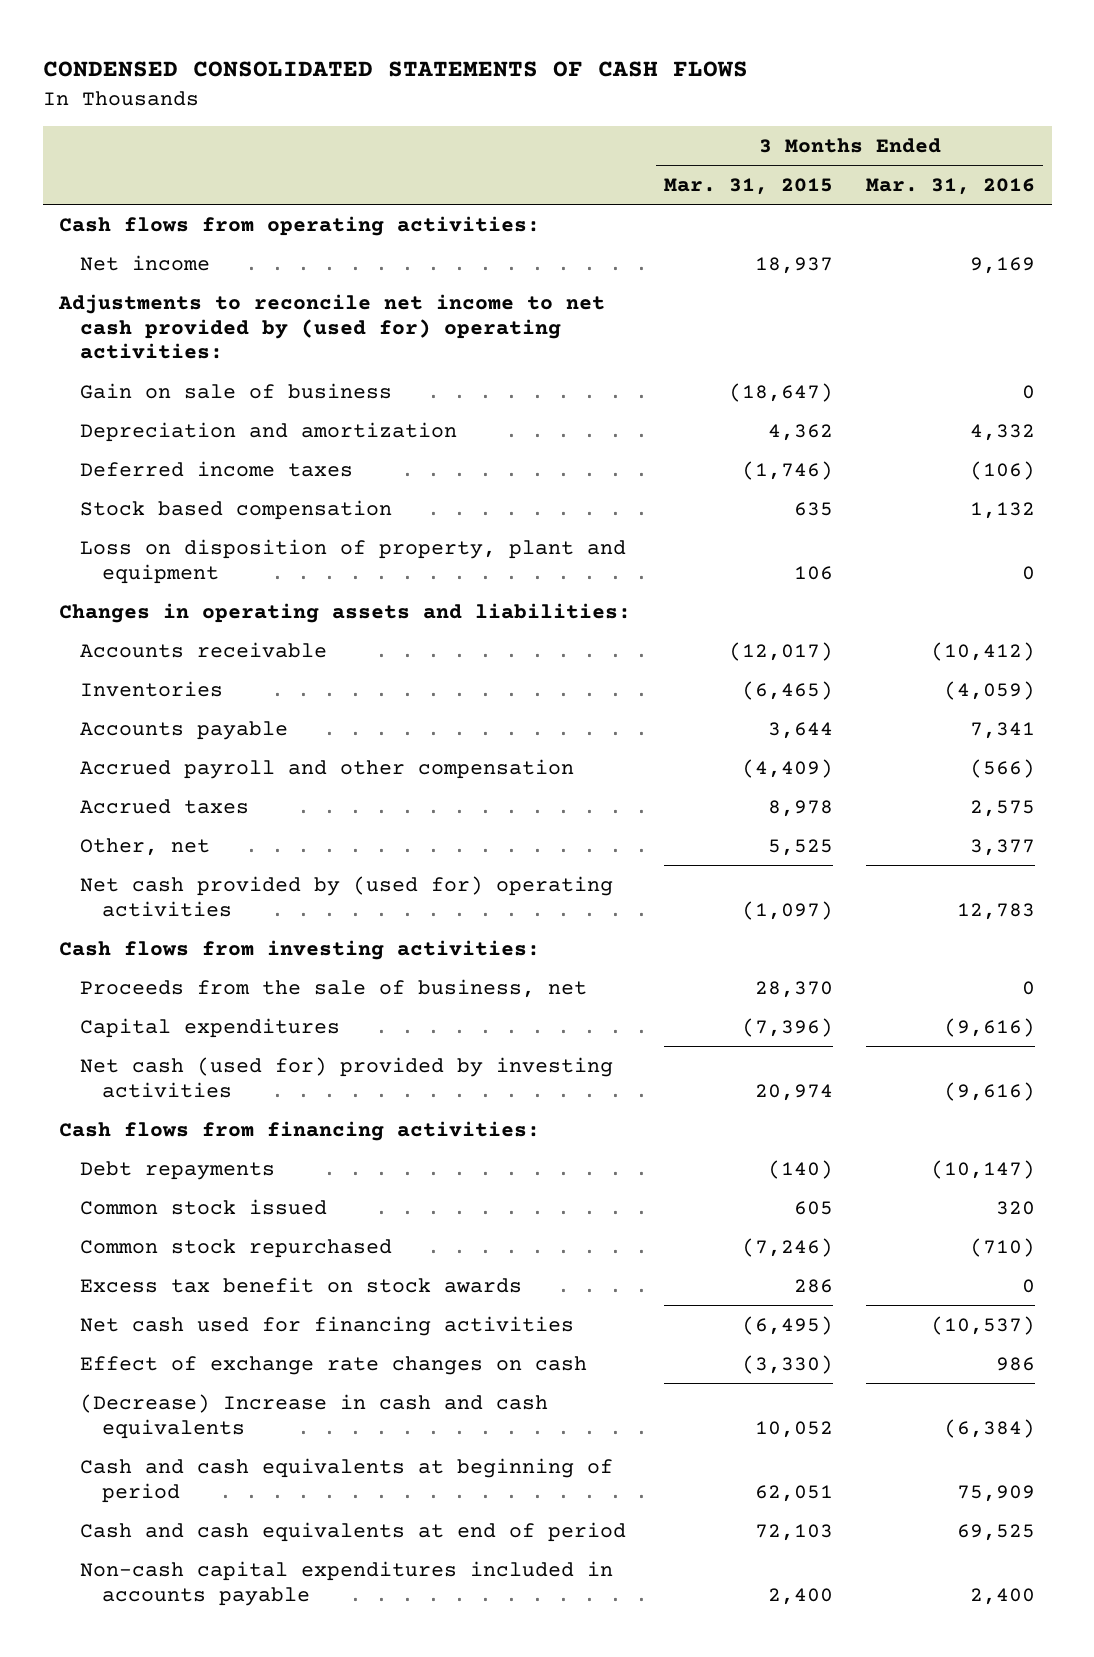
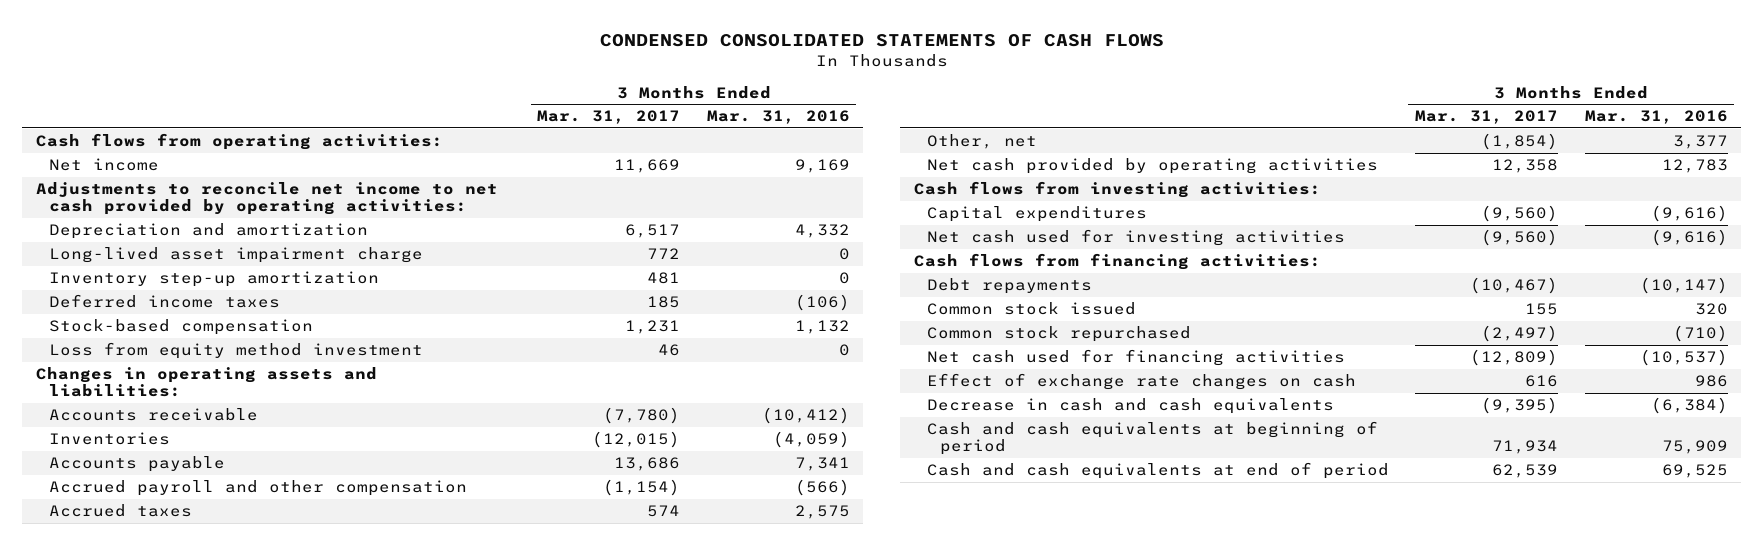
- | 3 Months Ended Mar. 31, 2015 | 3 Months Ended Mar. 31, 2016
+ | 3 Months Ended Mar. 31, 2017 | 3 Months Ended Mar. 31, 2016
- Adjustments to reconcile net income to net cash provided by (used for) operating activities:
- Gain on sale of business | (18,647) | 0
+ Adjustments to reconcile net income to net cash provided by operating activities:
+ Long-lived asset impairment charge | 772 | 0
+ Inventory step-up amortization | 481 | 0
- Stock based compensation | 635 | 1,132
- Loss on disposition of property, plant and equipment | 106 | 0
+ Stock-based compensation | 1,231 | 1,132
+ Loss from equity method investment | 46 | 0
- Net cash provided by (used for) operating activities | (1,097) | 12,783
+ Net cash provided by operating activities | 12,358 | 12,783
- Proceeds from the sale of business, net | 28,370 | 0
- Net cash (used for) provided by investing activities | 20,974 | (9,616)
+ Net cash used for investing activities | (9,560) | (9,616)
- Excess tax benefit on stock awards | 286 | 0
- (Decrease) Increase in cash and cash equivalents | 10,052 | (6,384)
+ Decrease in cash and cash equivalents | (9,395) | (6,384)
- Non-cash capital expenditures included in accounts payable | 2,400 | 2,400

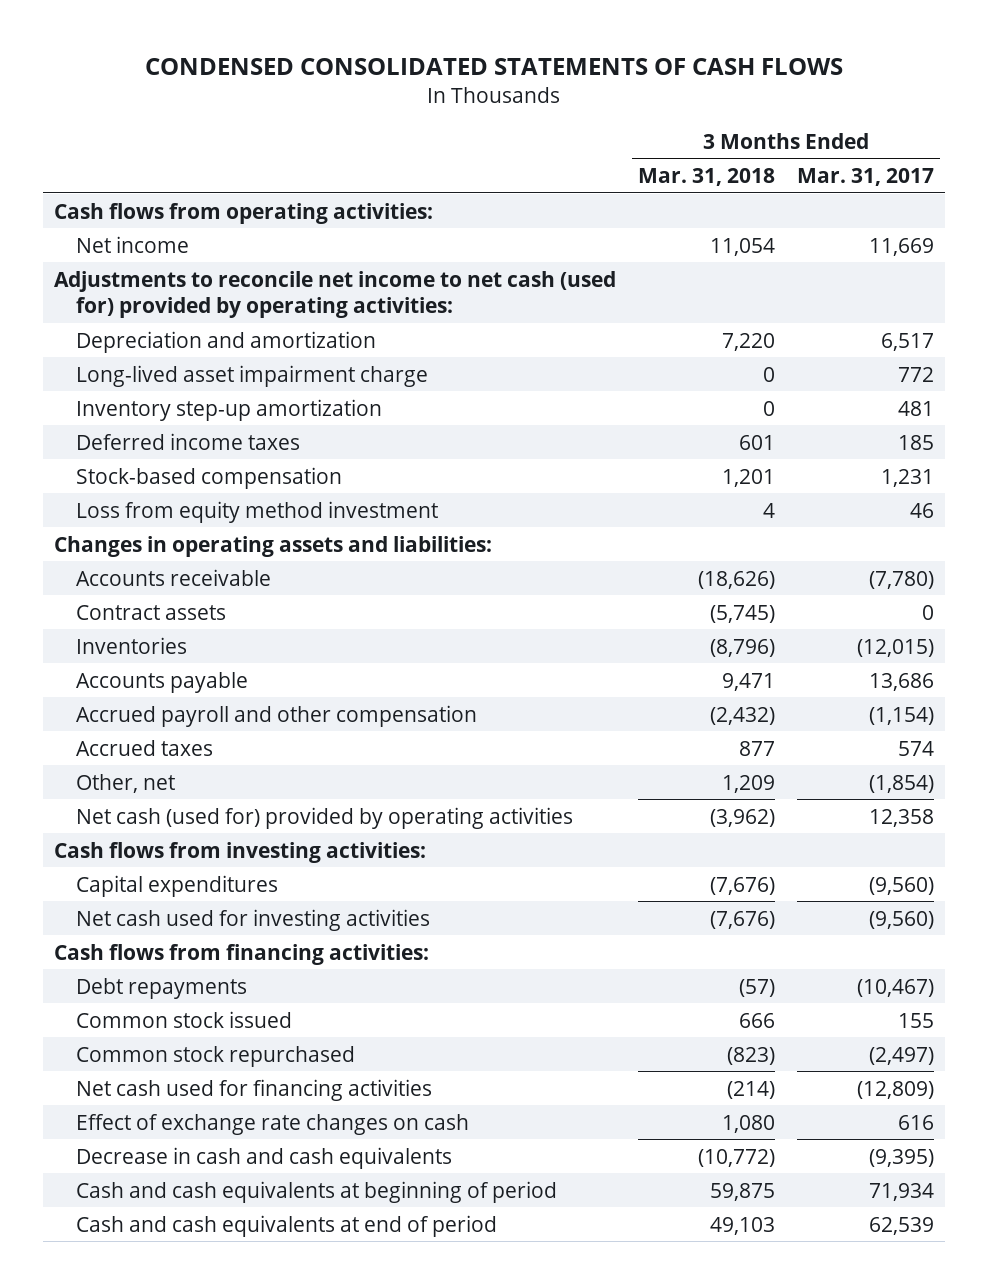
- | 3 Months Ended Mar. 31, 2017 | 3 Months Ended Mar. 31, 2016
+ | 3 Months Ended Mar. 31, 2018 | 3 Months Ended Mar. 31, 2017
- Adjustments to reconcile net income to net cash provided by operating activities:
+ Adjustments to reconcile net income to net cash (used for) provided by operating activities:
+ Contract assets | (5,745) | 0
- Net cash provided by operating activities | 12,358 | 12,783
+ Net cash (used for) provided by operating activities | (3,962) | 12,358

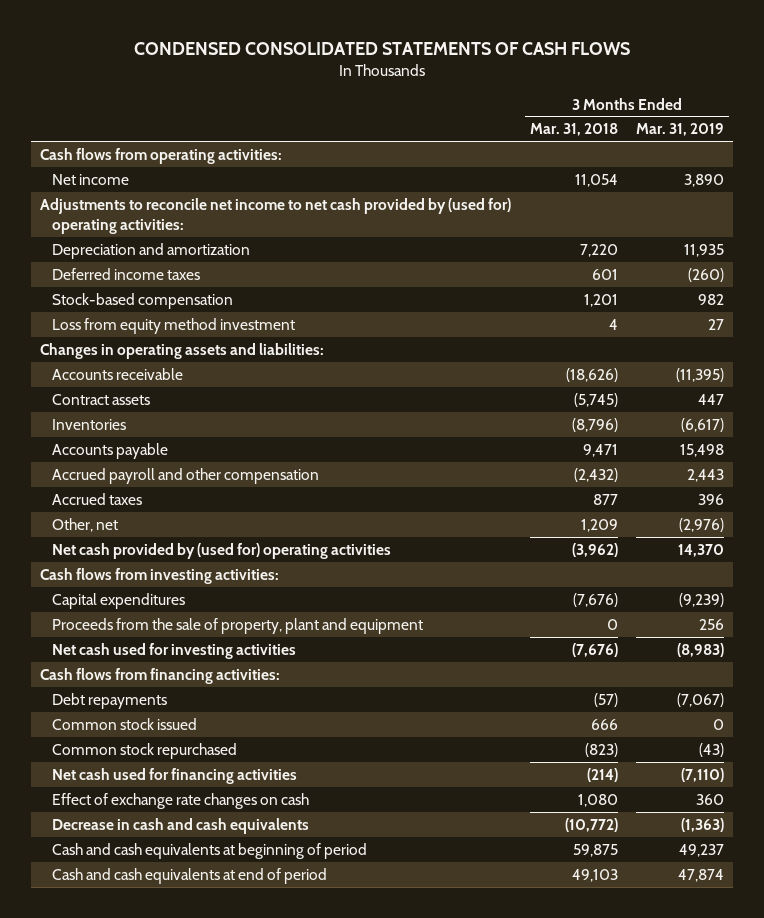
- | 3 Months Ended Mar. 31, 2018 | 3 Months Ended Mar. 31, 2017
+ | 3 Months Ended Mar. 31, 2018 | 3 Months Ended Mar. 31, 2019
- Adjustments to reconcile net income to net cash (used for) provided by operating activities:
+ Adjustments to reconcile net income to net cash provided by (used for) operating activities:
- Long-lived asset impairment charge | 0 | 772
- Inventory step-up amortization | 0 | 481
- Net cash (used for) provided by operating activities | (3,962) | 12,358
+ Net cash provided by (used for) operating activities | (3,962) | 14,370
+ Proceeds from the sale of property, plant and equipment | 0 | 256

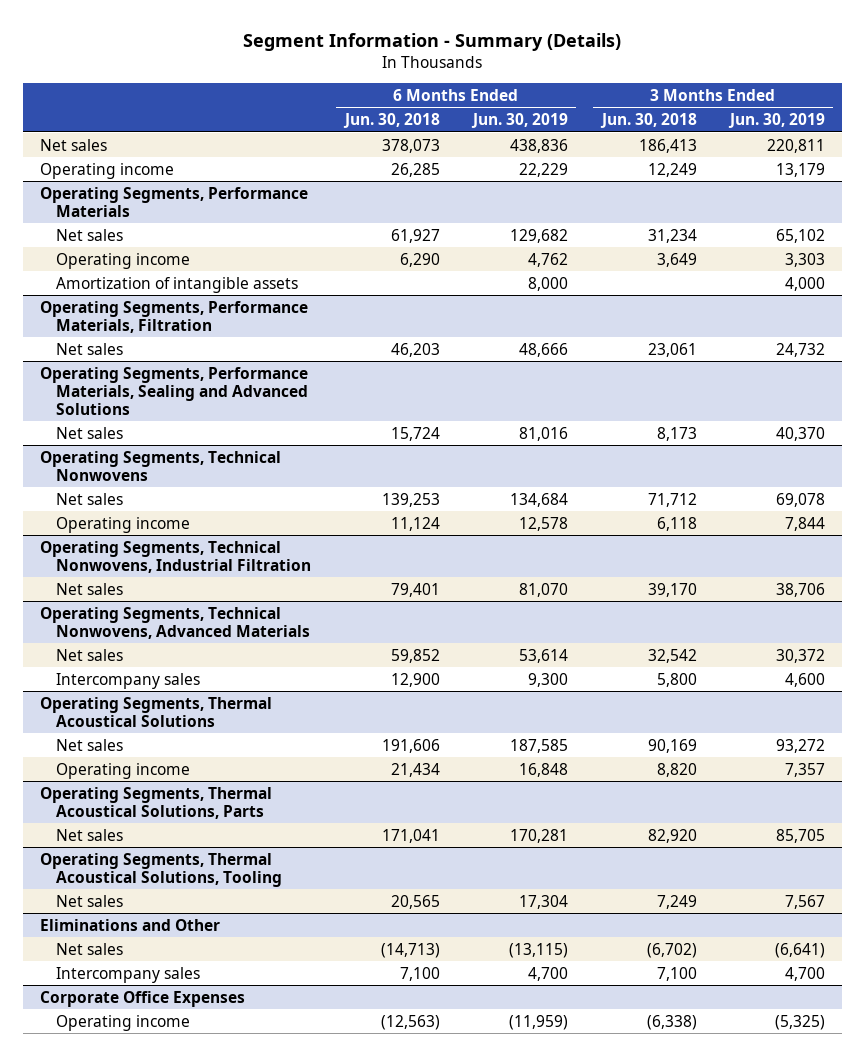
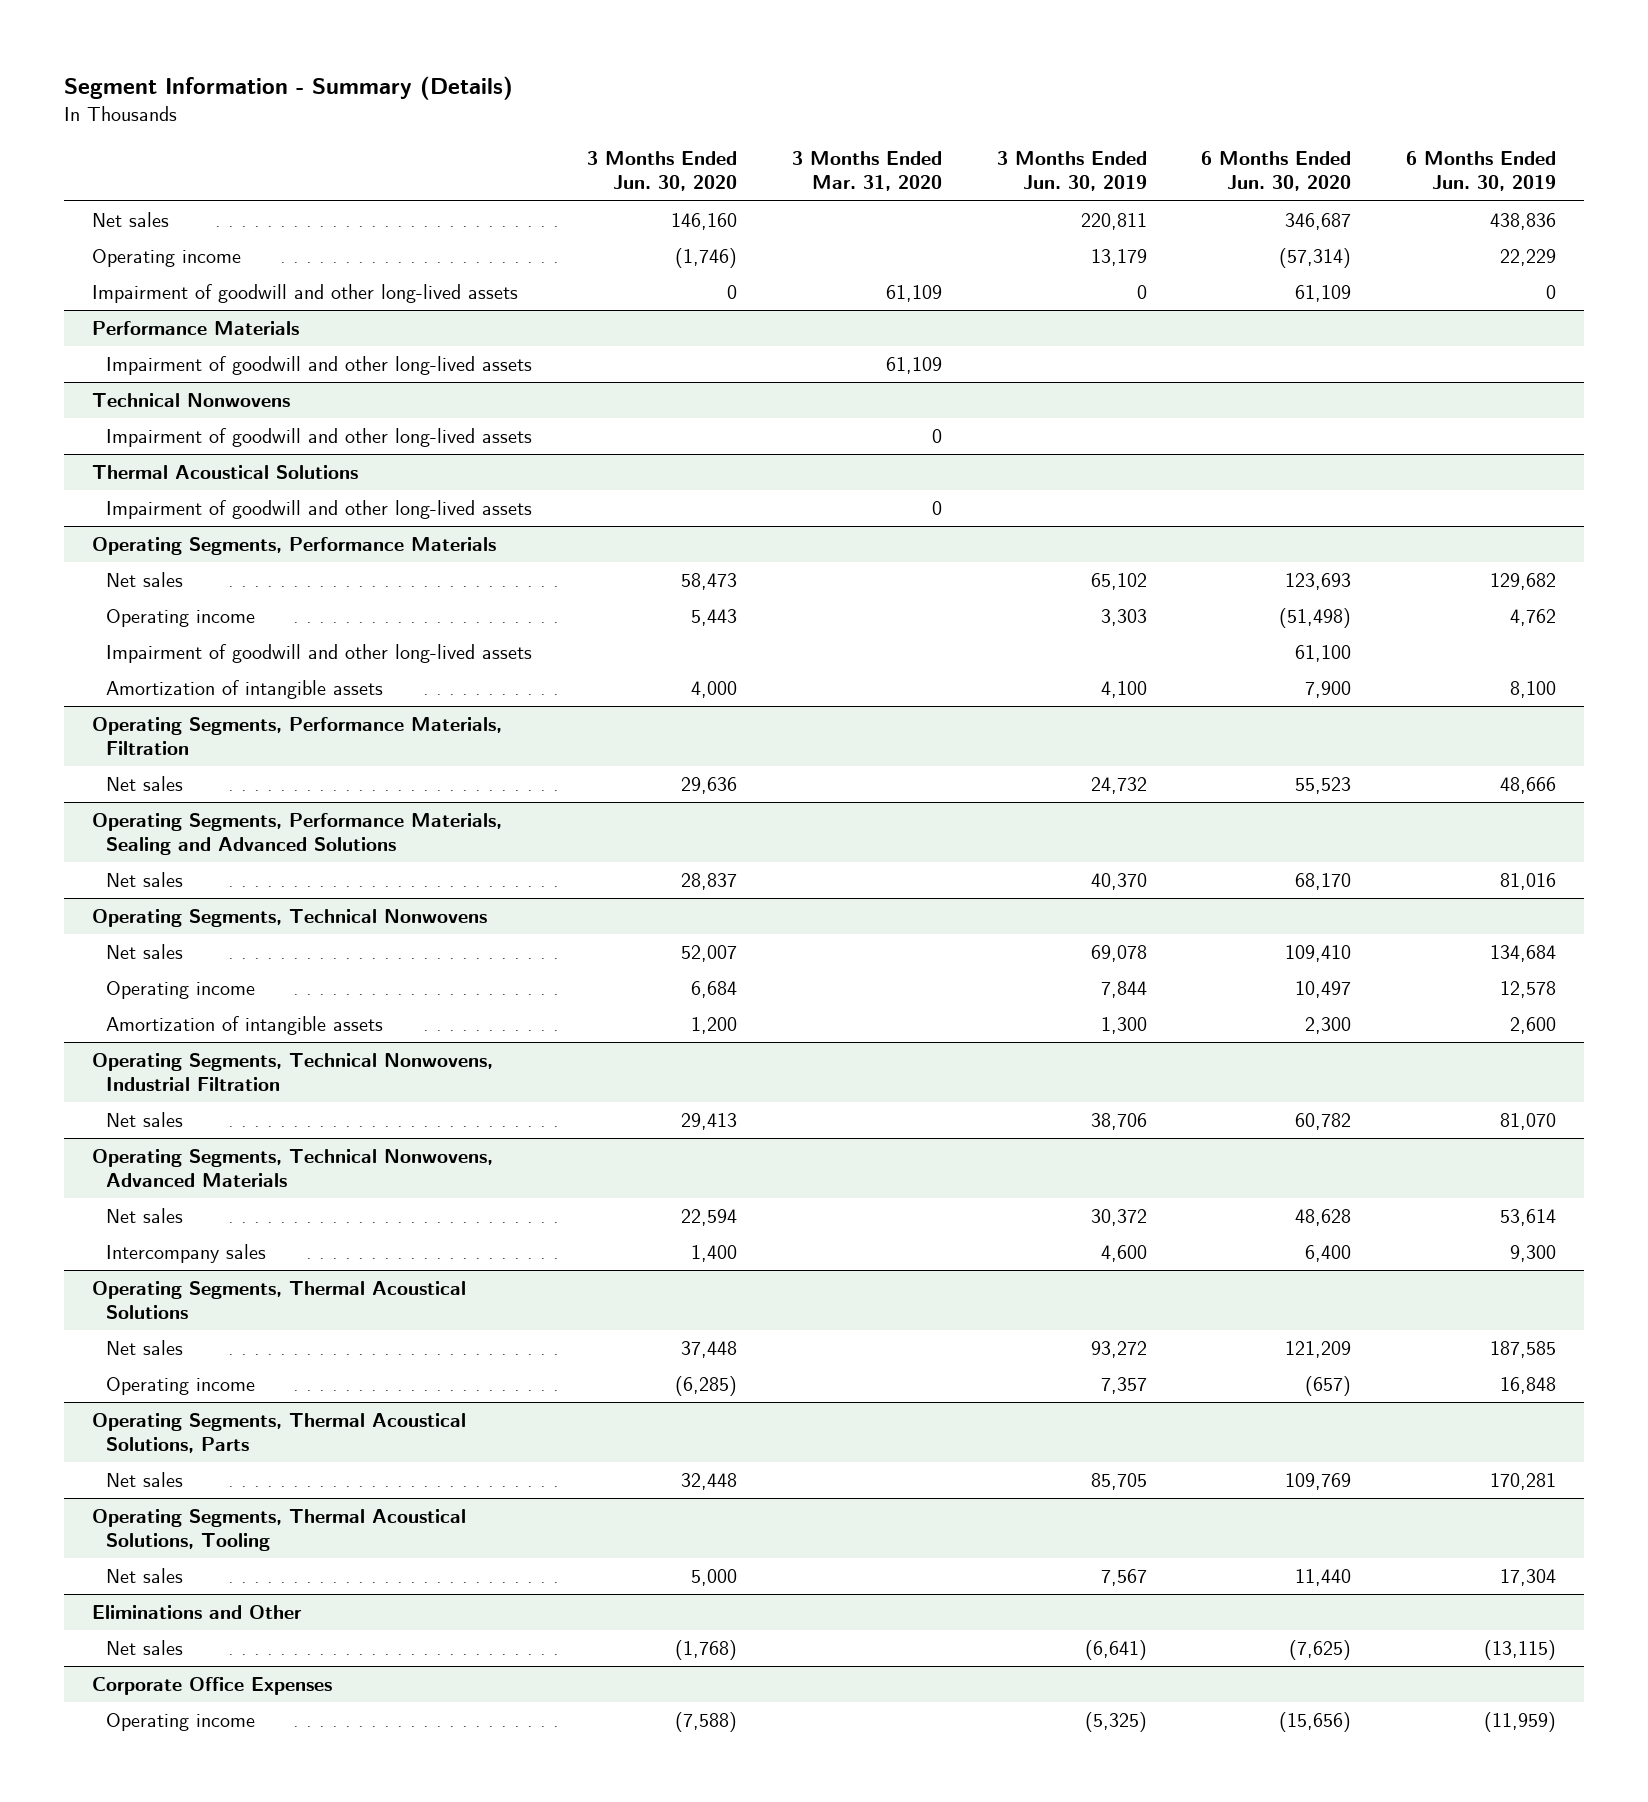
- | 6 Months Ended Jun. 30, 2018 | 6 Months Ended Jun. 30, 2019 | 3 Months Ended Jun. 30, 2018 | 3 Months Ended Jun. 30, 2019
+ | 3 Months Ended Jun. 30, 2020 | 3 Months Ended Mar. 31, 2020 | 3 Months Ended Jun. 30, 2019 | 6 Months Ended Jun. 30, 2020 | 6 Months Ended Jun. 30, 2019
+ Impairment of goodwill and other long-lived assets | 0 | 61,109 | 0 | 61,109 | 0
+ Performance Materials
+ Impairment of goodwill and other long-lived assets | | 61,109 | | |
+ Technical Nonwovens
+ Impairment of goodwill and other long-lived assets | | 0 | | |
+ Thermal Acoustical Solutions
+ Impairment of goodwill and other long-lived assets | | 0 | | |
@ Operating Segments, Performance Materials
- Amortization of intangible assets | | 8,000 | | 4,000
+ Impairment of goodwill and other long-lived assets | | | | 61,100 |
+ Amortization of intangible assets | 4,000 | | 4,100 | 7,900 | 8,100
@ Operating Segments, Technical Nonwovens
+ Amortization of intangible assets | 1,200 | | 1,300 | 2,300 | 2,600
@ Eliminations and Other
- Intercompany sales | 7,100 | 4,700 | 7,100 | 4,700

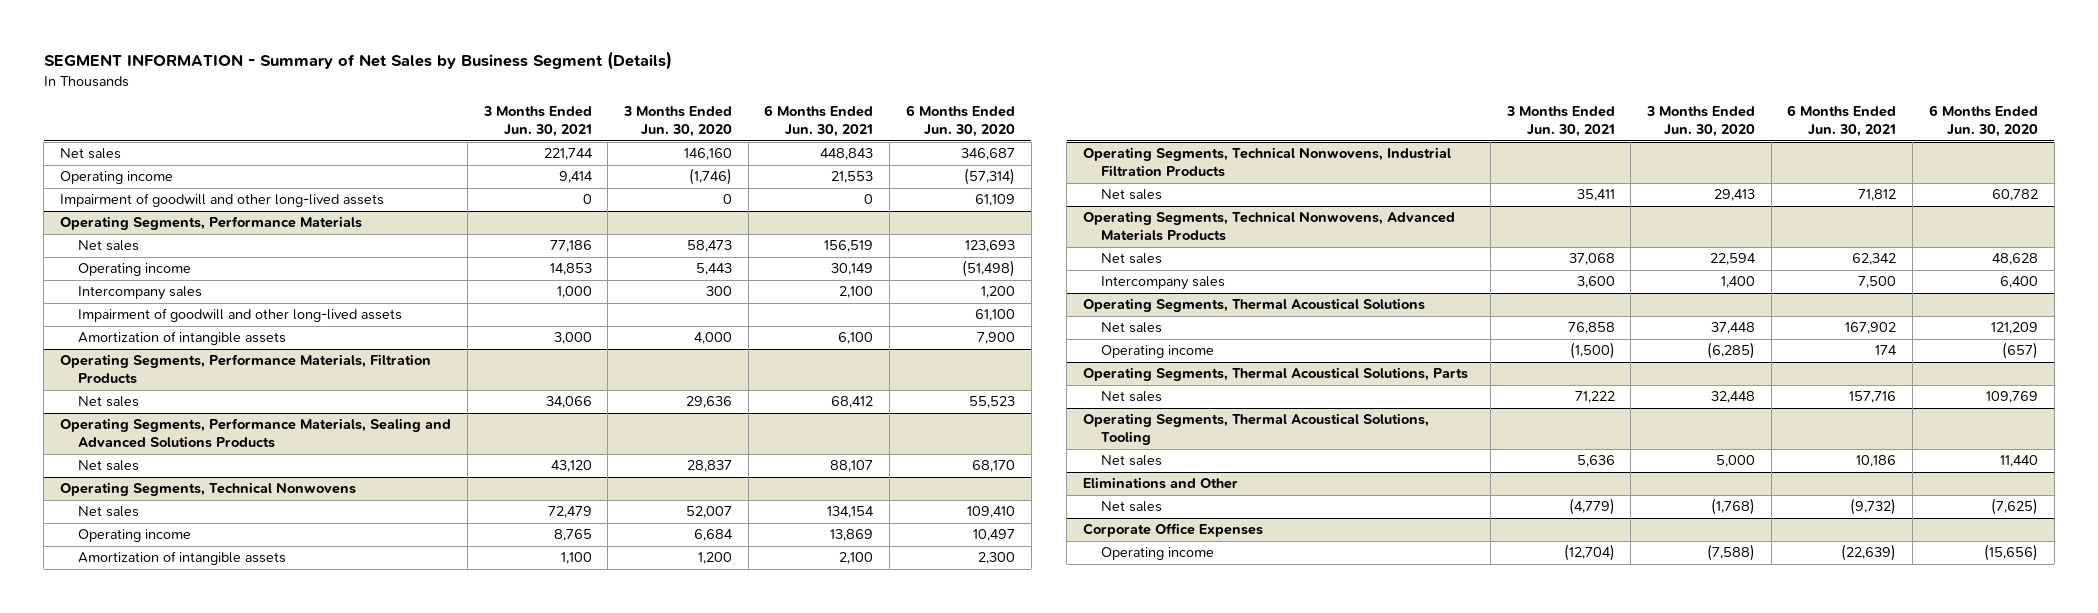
- Segment Information - Summary (Details)
+ SEGMENT INFORMATION - Summary of Net Sales by Business Segment (Details)
- | 3 Months Ended Jun. 30, 2020 | 3 Months Ended Mar. 31, 2020 | 3 Months Ended Jun. 30, 2019 | 6 Months Ended Jun. 30, 2020 | 6 Months Ended Jun. 30, 2019
+ | 3 Months Ended Jun. 30, 2021 | 3 Months Ended Jun. 30, 2020 | 6 Months Ended Jun. 30, 2021 | 6 Months Ended Jun. 30, 2020
- Performance Materials
- Impairment of goodwill and other long-lived assets | | 61,109 | | |
- Technical Nonwovens
- Impairment of goodwill and other long-lived assets | | 0 | | |
- Thermal Acoustical Solutions
- Impairment of goodwill and other long-lived assets | | 0 | | |
@ Operating Segments, Performance Materials
+ Intercompany sales | 1,000 | 300 | 2,100 | 1,200
- Operating Segments, Performance Materials, Filtration
+ Operating Segments, Performance Materials, Filtration Products
- Operating Segments, Performance Materials, Sealing and Advanced Solutions
+ Operating Segments, Performance Materials, Sealing and Advanced Solutions Products
- Operating Segments, Technical Nonwovens, Industrial Filtration
+ Operating Segments, Technical Nonwovens, Industrial Filtration Products
- Operating Segments, Technical Nonwovens, Advanced Materials
+ Operating Segments, Technical Nonwovens, Advanced Materials Products

